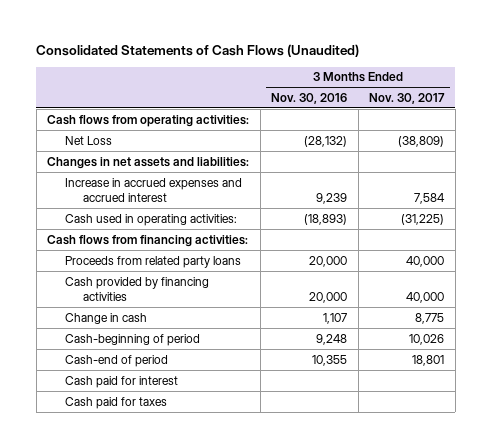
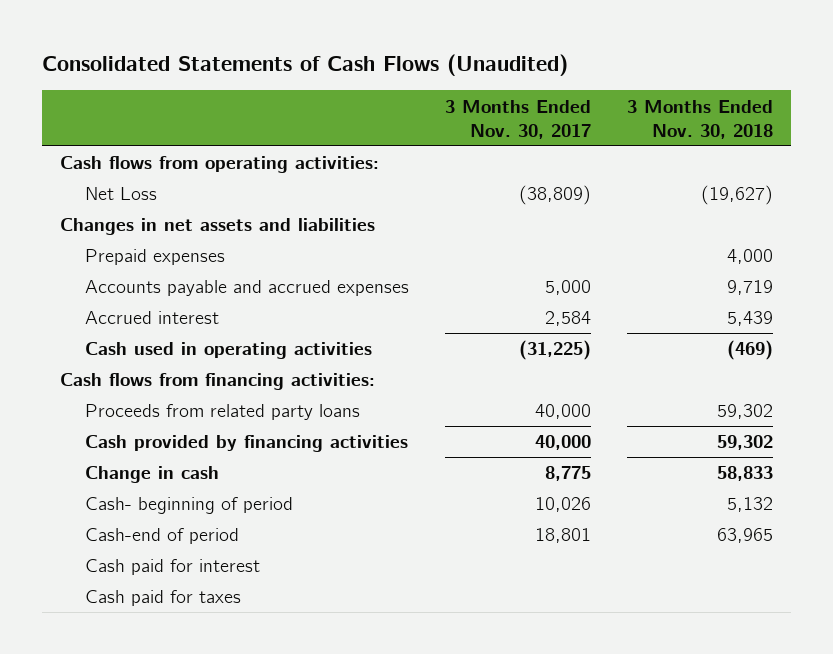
- | 3 Months Ended Nov. 30, 2016 | 3 Months Ended Nov. 30, 2017
+ | 3 Months Ended Nov. 30, 2017 | 3 Months Ended Nov. 30, 2018
- Changes in net assets and liabilities:
- Increase in accrued expenses and accrued interest | 9,239 | 7,584
- Cash used in operating activities: | (18,893) | (31,225)
+ Changes in net assets and liabilities
+ Prepaid expenses | | 4,000
+ Accounts payable and accrued expenses | 5,000 | 9,719
+ Accrued interest | 2,584 | 5,439
+ Cash used in operating activities | (31,225) | (469)
- Cash-beginning of period | 9,248 | 10,026
+ Cash- beginning of period | 10,026 | 5,132

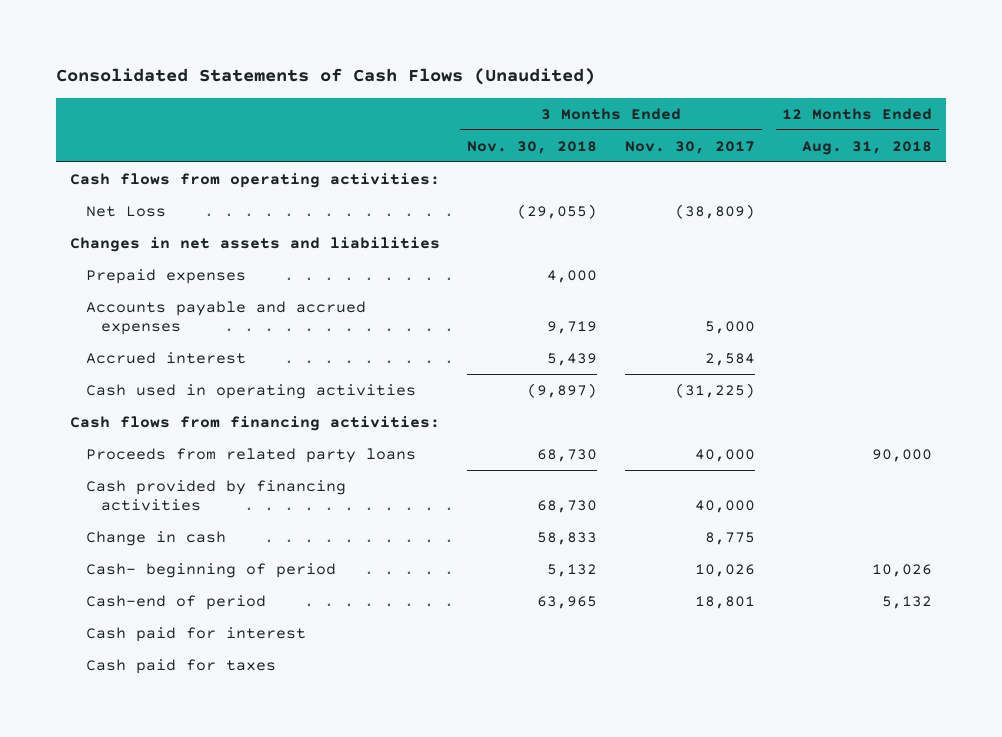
- | 3 Months Ended Nov. 30, 2017 | 3 Months Ended Nov. 30, 2018
+ | 3 Months Ended Nov. 30, 2018 | 3 Months Ended Nov. 30, 2017 | 12 Months Ended Aug. 31, 2018
- Net Loss | (38,809) | (19,627)
+ Net Loss | (29,055) | (38,809) |
- Cash used in operating activities | (31,225) | (469)
+ Cash used in operating activities | (9,897) | (31,225) |
- Proceeds from related party loans | 40,000 | 59,302
- Cash provided by financing activities | 40,000 | 59,302
+ Proceeds from related party loans | 68,730 | 40,000 | 90,000
+ Cash provided by financing activities | 68,730 | 40,000 |

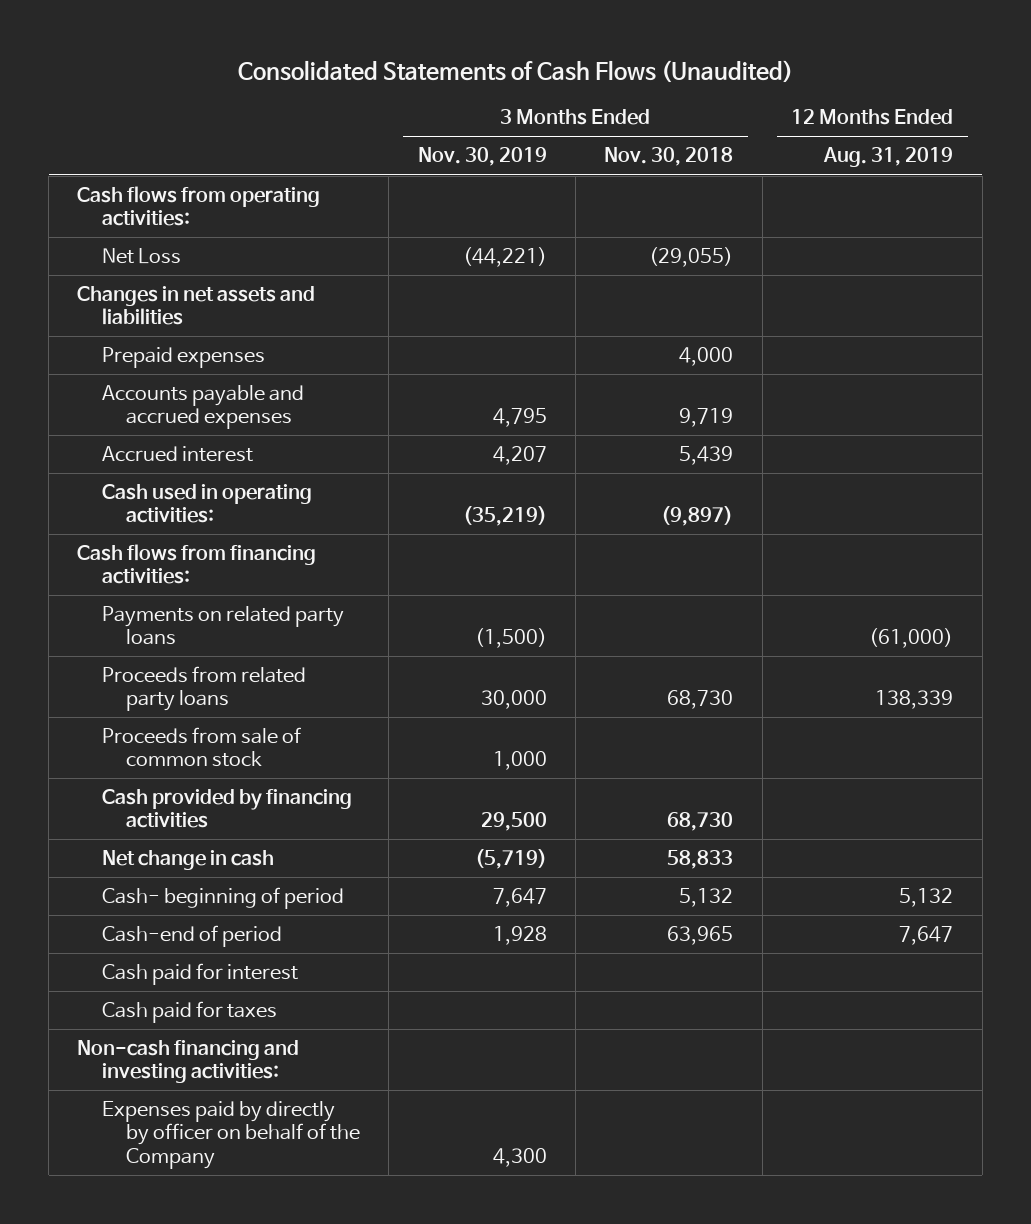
- | 3 Months Ended Nov. 30, 2018 | 3 Months Ended Nov. 30, 2017 | 12 Months Ended Aug. 31, 2018
+ | 3 Months Ended Nov. 30, 2019 | 3 Months Ended Nov. 30, 2018 | 12 Months Ended Aug. 31, 2019
- Cash used in operating activities | (9,897) | (31,225) |
+ Cash used in operating activities: | (35,219) | (9,897) |
+ Payments on related party loans | (1,500) | | (61,000)
+ Proceeds from sale of common stock | 1,000 | |
- Change in cash | 58,833 | 8,775 |
+ Net change in cash | (5,719) | 58,833 |
+ Non-cash financing and investing activities:
+ Expenses paid by directly by officer on behalf of the Company | 4,300 | |

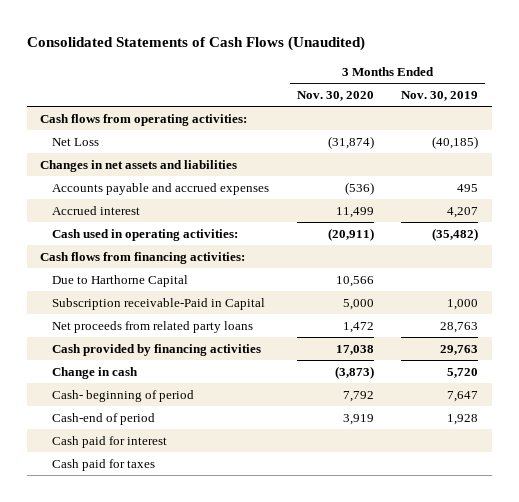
- | 3 Months Ended Nov. 30, 2019 | 3 Months Ended Nov. 30, 2018 | 12 Months Ended Aug. 31, 2019
+ | 3 Months Ended Nov. 30, 2020 | 3 Months Ended Nov. 30, 2019
- Net Loss | (44,221) | (29,055) |
+ Net Loss | (31,874) | (40,185)
- Prepaid expenses | | 4,000 |
- Accounts payable and accrued expenses | 4,795 | 9,719 |
+ Accounts payable and accrued expenses | (536) | 495
- Cash used in operating activities: | (35,219) | (9,897) |
+ Cash used in operating activities: | (20,911) | (35,482)
- Payments on related party loans | (1,500) | | (61,000)
- Proceeds from related party loans | 30,000 | 68,730 | 138,339
- Proceeds from sale of common stock | 1,000 | |
- Cash provided by financing activities | 29,500 | 68,730 |
- Net change in cash | (5,719) | 58,833 |
+ Due to Harthorne Capital | 10,566 |
+ Subscription receivable-Paid in Capital | 5,000 | 1,000
+ Net proceeds from related party loans | 1,472 | 28,763
+ Cash provided by financing activities | 17,038 | 29,763
+ Change in cash | (3,873) | 5,720
- Non-cash financing and investing activities:
- Expenses paid by directly by officer on behalf of the Company | 4,300 | |

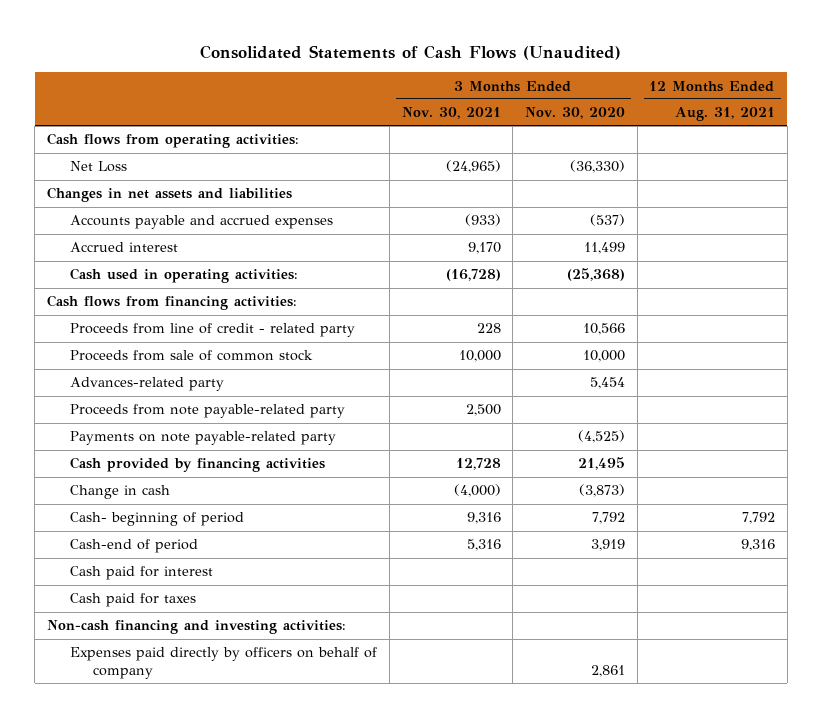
- | 3 Months Ended Nov. 30, 2020 | 3 Months Ended Nov. 30, 2019
+ | 3 Months Ended Nov. 30, 2021 | 3 Months Ended Nov. 30, 2020 | 12 Months Ended Aug. 31, 2021
- Net Loss | (31,874) | (40,185)
+ Net Loss | (24,965) | (36,330) |
- Accounts payable and accrued expenses | (536) | 495
+ Accounts payable and accrued expenses | (933) | (537) |
- Cash used in operating activities: | (20,911) | (35,482)
+ Cash used in operating activities: | (16,728) | (25,368) |
- Due to Harthorne Capital | 10,566 |
- Subscription receivable-Paid in Capital | 5,000 | 1,000
- Net proceeds from related party loans | 1,472 | 28,763
- Cash provided by financing activities | 17,038 | 29,763
+ Proceeds from line of credit - related party | 228 | 10,566 |
+ Proceeds from sale of common stock | 10,000 | 10,000 |
+ Advances-related party | | 5,454 |
+ Proceeds from note payable-related party | 2,500 | |
+ Payments on note payable-related party | | (4,525) |
+ Cash provided by financing activities | 12,728 | 21,495 |
+ Non-cash financing and investing activities:
+ Expenses paid directly by officers on behalf of company | | 2,861 |

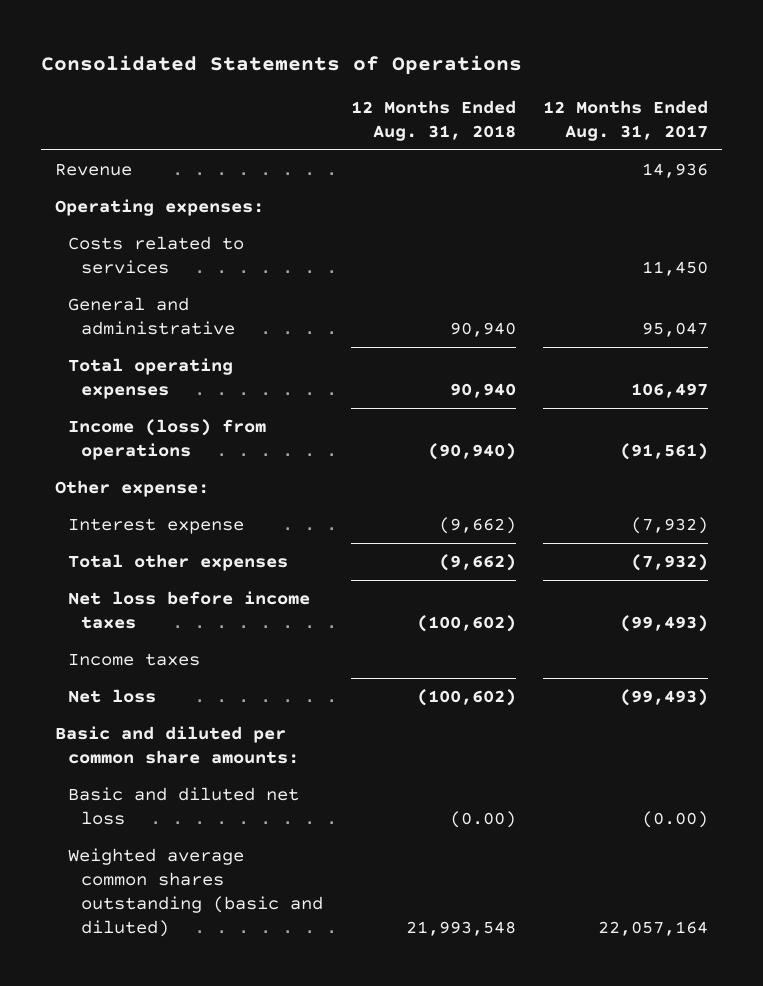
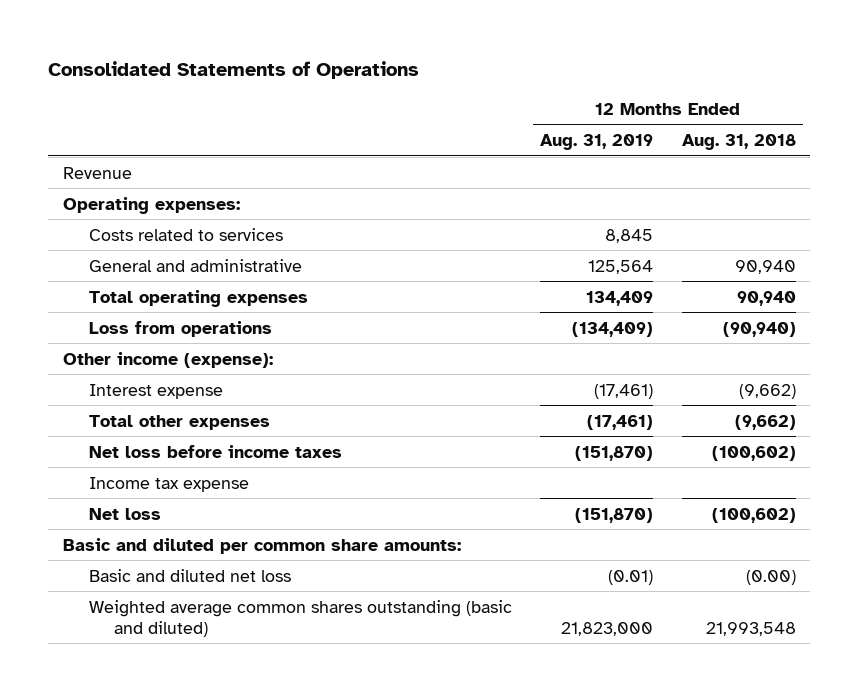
- | 12 Months Ended Aug. 31, 2018 | 12 Months Ended Aug. 31, 2017
+ | 12 Months Ended Aug. 31, 2019 | 12 Months Ended Aug. 31, 2018
- Income (loss) from operations | (90,940) | (91,561)
- Other expense:
+ Loss from operations | (134,409) | (90,940)
+ Other income (expense):
- Income taxes
+ Income tax expense

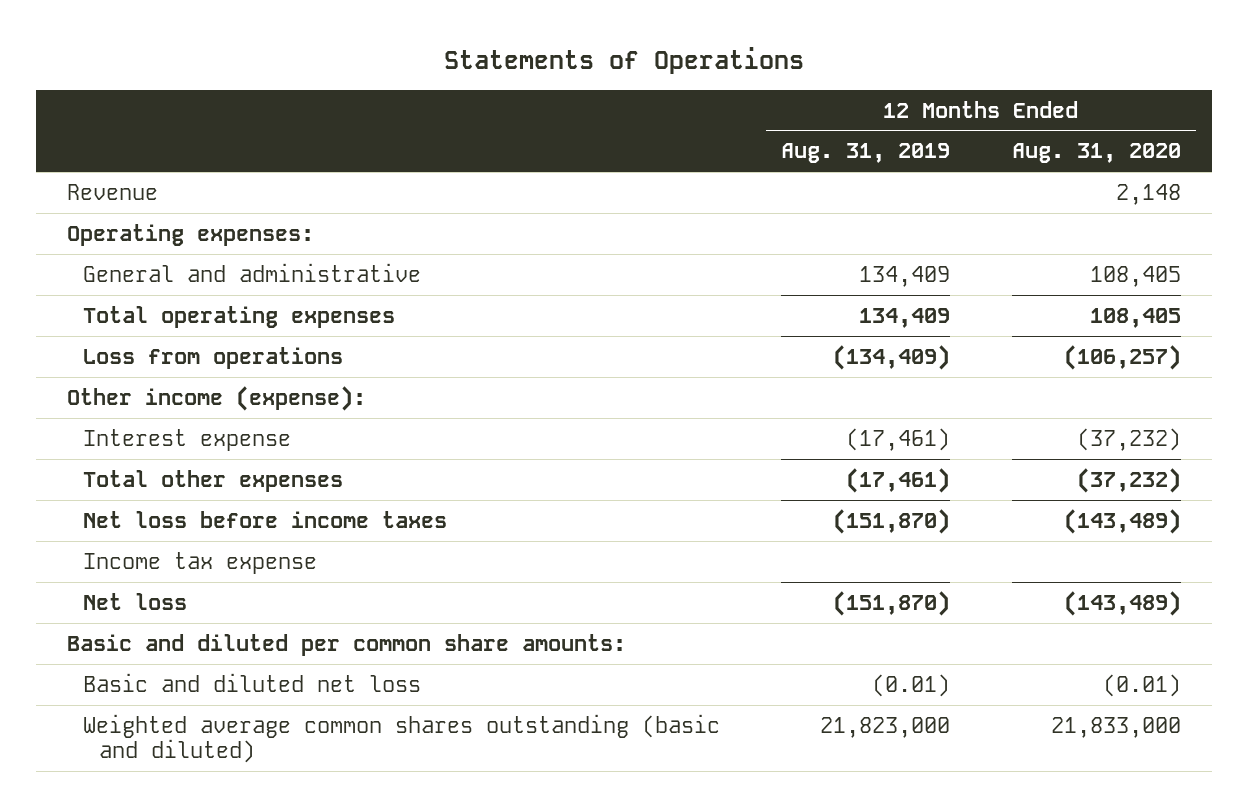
- Consolidated Statements of Operations
+ Statements of Operations
- | 12 Months Ended Aug. 31, 2019 | 12 Months Ended Aug. 31, 2018
+ | 12 Months Ended Aug. 31, 2019 | 12 Months Ended Aug. 31, 2020
- Costs related to services | 8,845 |
- General and administrative | 125,564 | 90,940
+ General and administrative | 134,409 | 108,405

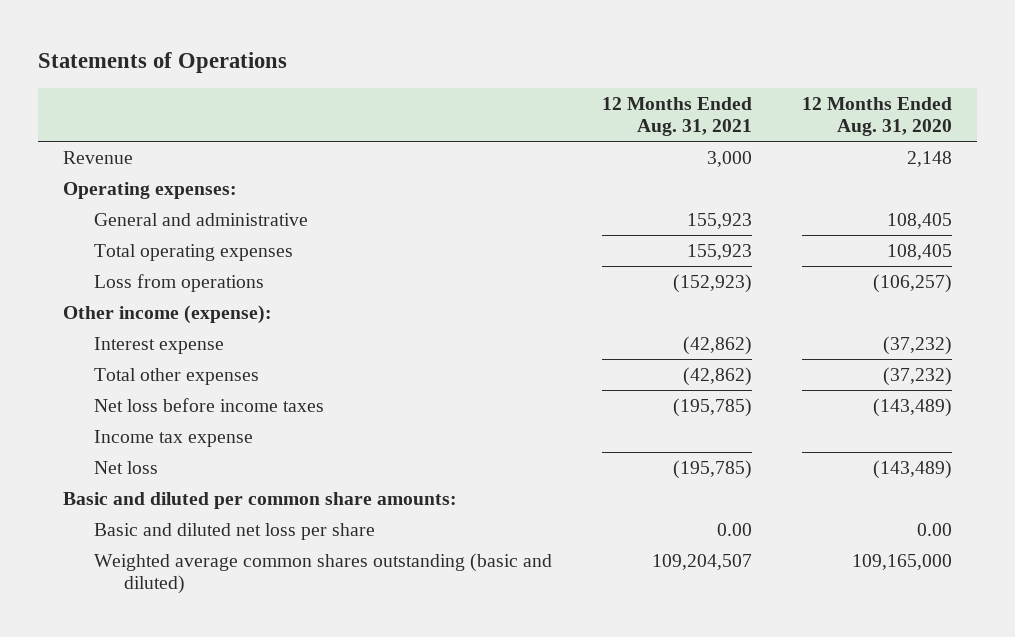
- | 12 Months Ended Aug. 31, 2019 | 12 Months Ended Aug. 31, 2020
+ | 12 Months Ended Aug. 31, 2021 | 12 Months Ended Aug. 31, 2020
- Basic and diluted net loss | (0.01) | (0.01)
- Weighted average common shares outstanding (basic and diluted) | 21,823,000 | 21,833,000
+ Basic and diluted net loss per share | 0.00 | 0.00
+ Weighted average common shares outstanding (basic and diluted) | 109,204,507 | 109,165,000

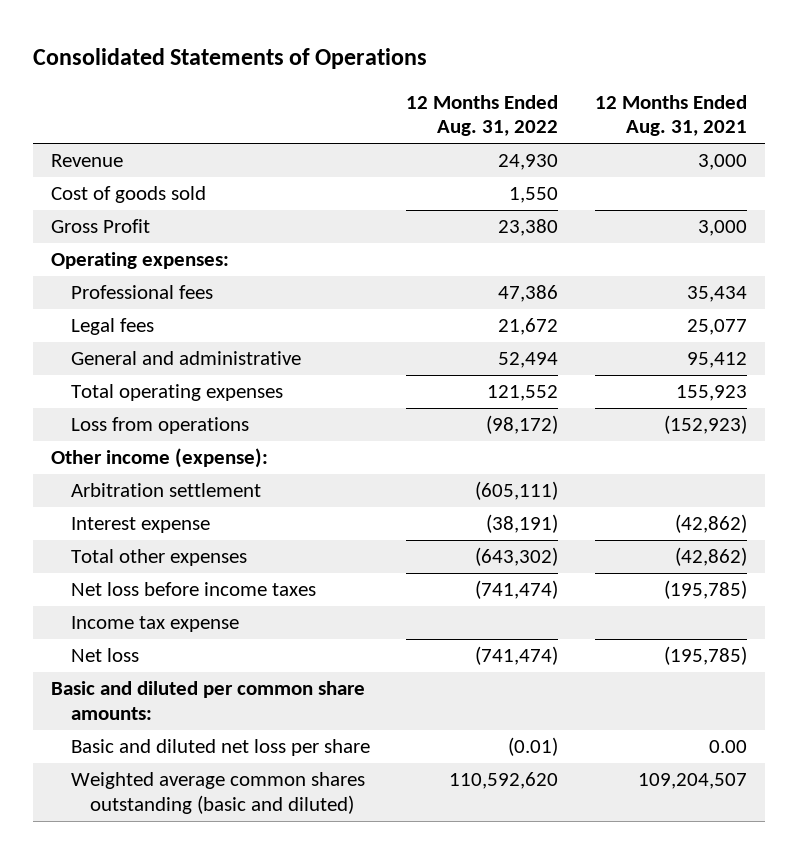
- Statements of Operations
+ Consolidated Statements of Operations
- | 12 Months Ended Aug. 31, 2021 | 12 Months Ended Aug. 31, 2020
+ | 12 Months Ended Aug. 31, 2022 | 12 Months Ended Aug. 31, 2021
+ Cost of goods sold | 1,550 |
+ Gross Profit | 23,380 | 3,000
- General and administrative | 155,923 | 108,405
+ Professional fees | 47,386 | 35,434
+ Legal fees | 21,672 | 25,077
+ General and administrative | 52,494 | 95,412
+ Arbitration settlement | (605,111) |

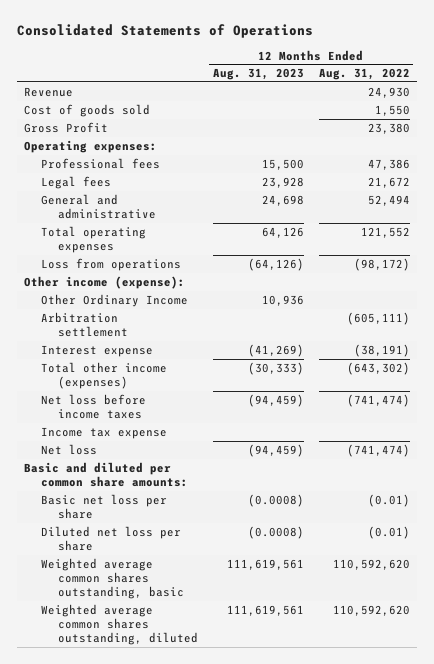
- | 12 Months Ended Aug. 31, 2022 | 12 Months Ended Aug. 31, 2021
+ | 12 Months Ended Aug. 31, 2023 | 12 Months Ended Aug. 31, 2022
+ Other Ordinary Income | 10,936 |
- Total other expenses | (643,302) | (42,862)
+ Total other income (expenses) | (30,333) | (643,302)
- Basic and diluted net loss per share | (0.01) | 0.00
- Weighted average common shares outstanding (basic and diluted) | 110,592,620 | 109,204,507
+ Basic net loss per share | (0.0008) | (0.01)
+ Diluted net loss per share | (0.0008) | (0.01)
+ Weighted average common shares outstanding, basic | 111,619,561 | 110,592,620
+ Weighted average common shares outstanding, diluted | 111,619,561 | 110,592,620

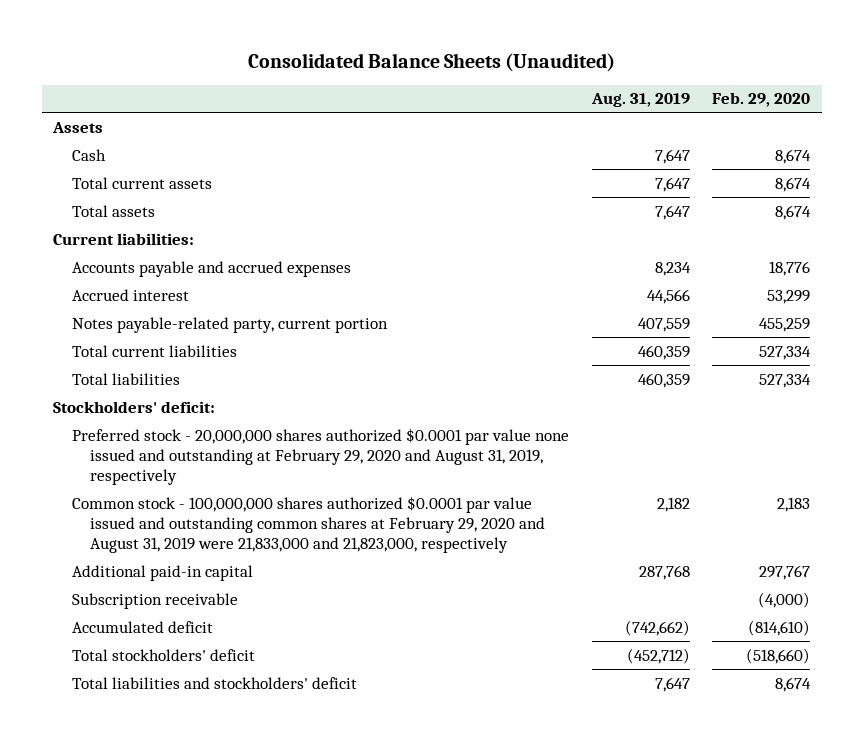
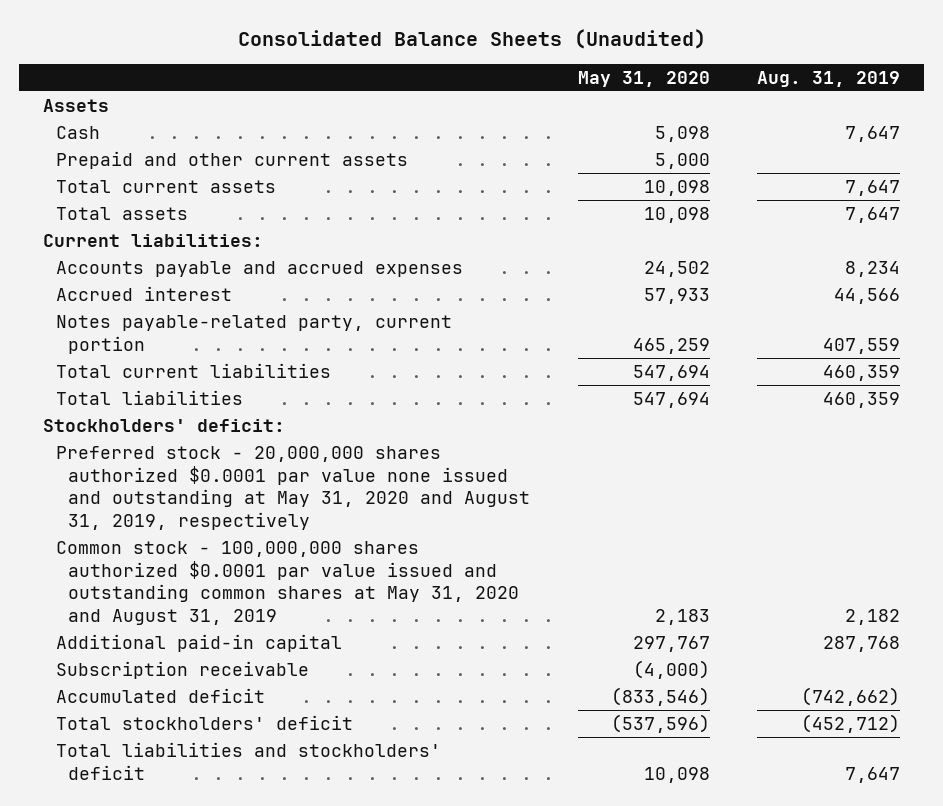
- | Aug. 31, 2019 | Feb. 29, 2020
+ | May 31, 2020 | Aug. 31, 2019
+ Prepaid and other current assets | 5,000 |
- Preferred stock - 20,000,000 shares authorized $0.0001 par value none issued and outstanding at February 29, 2020 and August 31, 2019, respectively
- Common stock - 100,000,000 shares authorized $0.0001 par value issued and outstanding common shares at February 29, 2020 and August 31, 2019 were 21,833,000 and 21,823,000, respectively | 2,182 | 2,183
+ Preferred stock - 20,000,000 shares authorized $0.0001 par value none issued and outstanding at May 31, 2020 and August 31, 2019, respectively
+ Common stock - 100,000,000 shares authorized $0.0001 par value issued and outstanding common shares at May 31, 2020 and August 31, 2019 | 2,183 | 2,182

